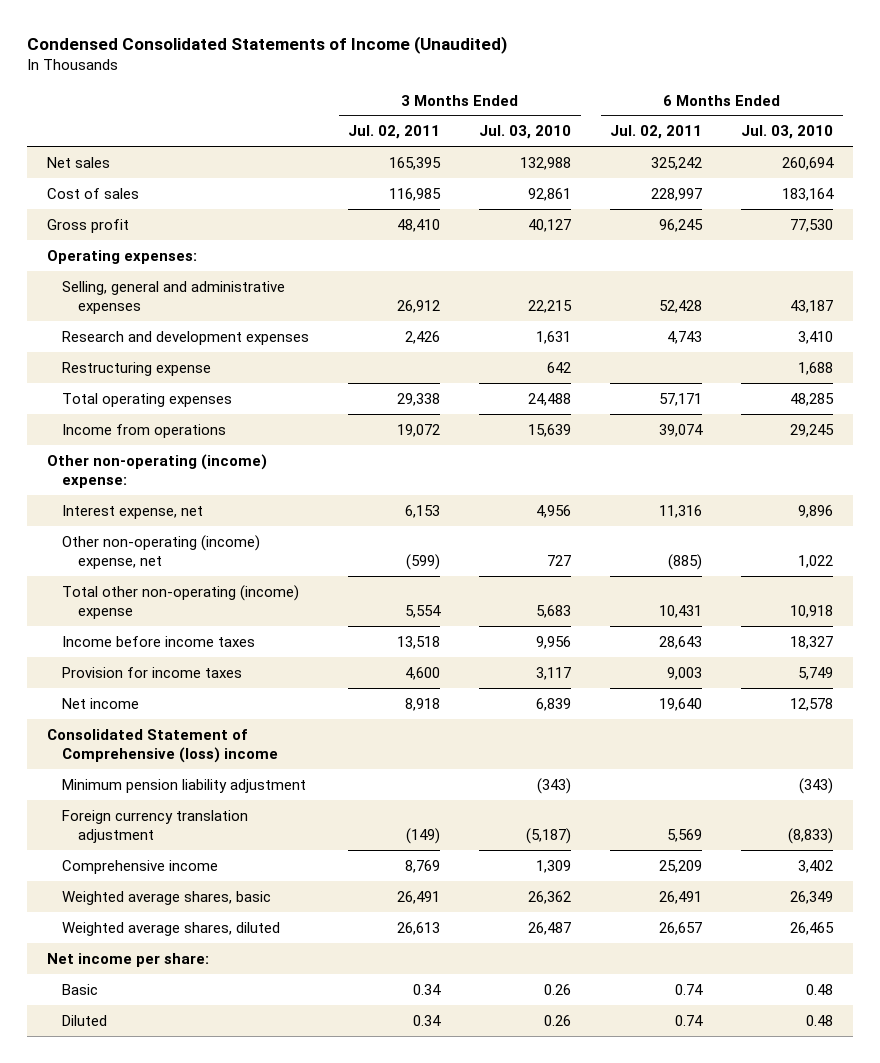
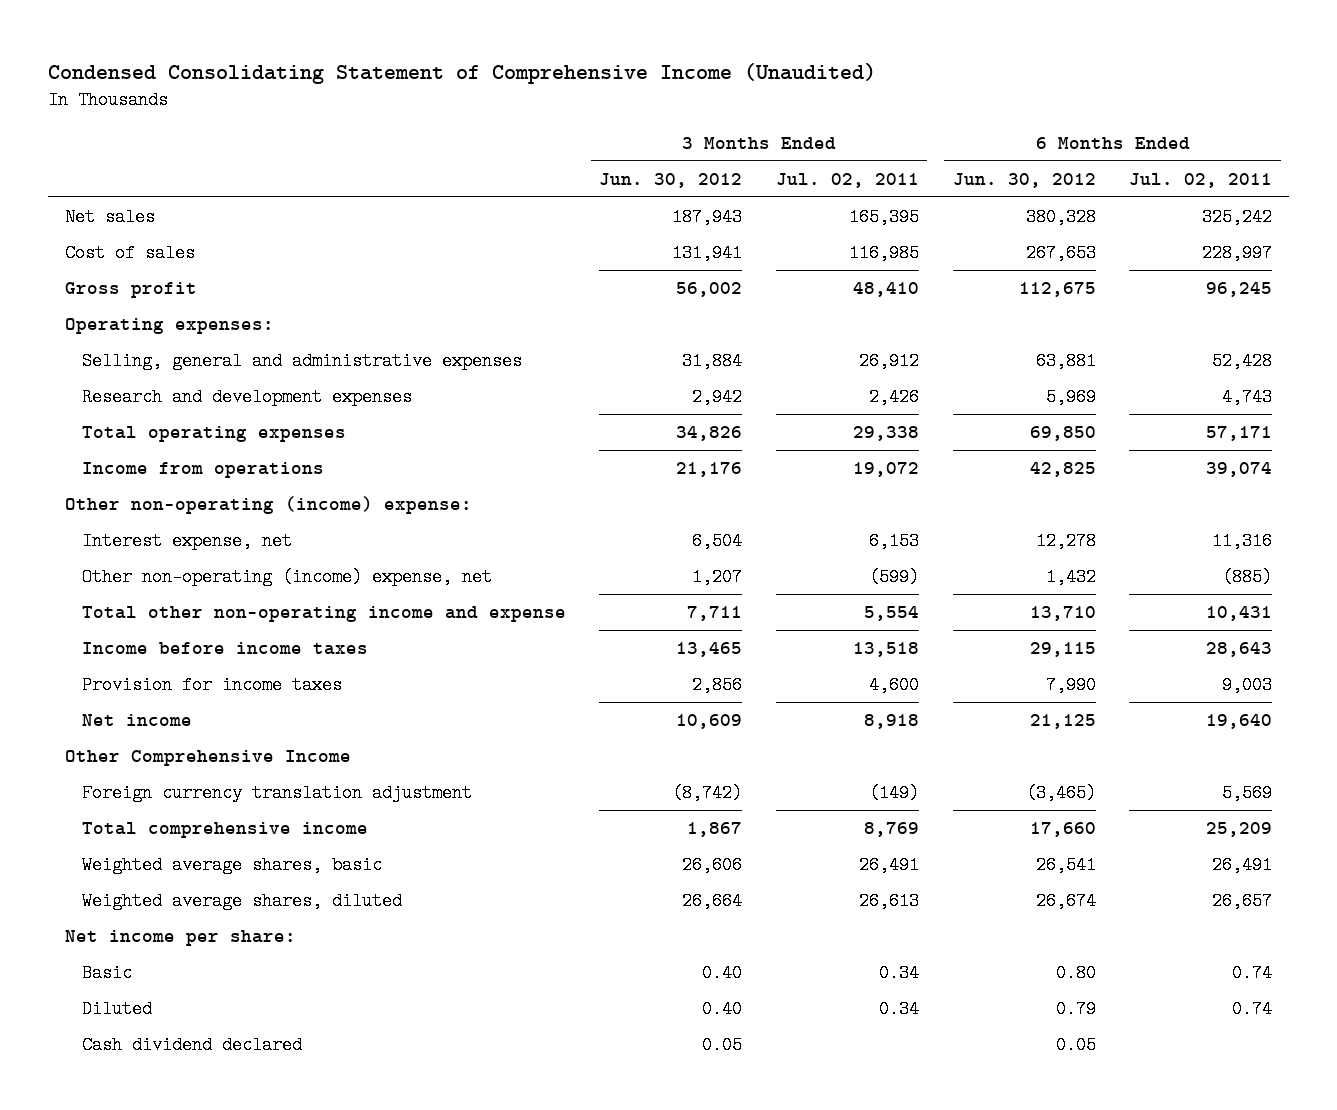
- Condensed Consolidated Statements of Income (Unaudited)
+ Condensed Consolidating Statement of Comprehensive Income (Unaudited)
- | 3 Months Ended Jul. 02, 2011 | 3 Months Ended Jul. 03, 2010 | 6 Months Ended Jul. 02, 2011 | 6 Months Ended Jul. 03, 2010
+ | 3 Months Ended Jun. 30, 2012 | 3 Months Ended Jul. 02, 2011 | 6 Months Ended Jun. 30, 2012 | 6 Months Ended Jul. 02, 2011
- Restructuring expense | | 642 | | 1,688
- Total other non-operating (income) expense | 5,554 | 5,683 | 10,431 | 10,918
+ Total other non-operating income and expense | 7,711 | 5,554 | 13,710 | 10,431
- Consolidated Statement of Comprehensive (loss) income
- Minimum pension liability adjustment | | (343) | | (343)
+ Other Comprehensive Income
- Comprehensive income | 8,769 | 1,309 | 25,209 | 3,402
+ Total comprehensive income | 1,867 | 8,769 | 17,660 | 25,209
+ Cash dividend declared | 0.05 | | 0.05 |

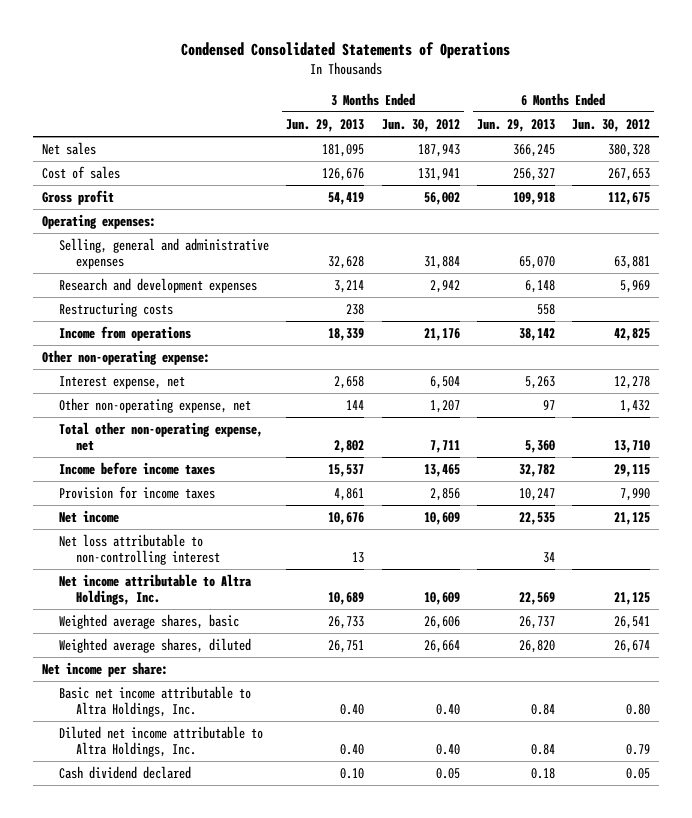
- Condensed Consolidating Statement of Comprehensive Income (Unaudited)
+ Condensed Consolidated Statements of Operations
- | 3 Months Ended Jun. 30, 2012 | 3 Months Ended Jul. 02, 2011 | 6 Months Ended Jun. 30, 2012 | 6 Months Ended Jul. 02, 2011
+ | 3 Months Ended Jun. 29, 2013 | 3 Months Ended Jun. 30, 2012 | 6 Months Ended Jun. 29, 2013 | 6 Months Ended Jun. 30, 2012
- Total operating expenses | 34,826 | 29,338 | 69,850 | 57,171
+ Restructuring costs | 238 | | 558 |
- Other non-operating (income) expense:
+ Other non-operating expense:
- Other non-operating (income) expense, net | 1,207 | (599) | 1,432 | (885)
- Total other non-operating income and expense | 7,711 | 5,554 | 13,710 | 10,431
+ Other non-operating expense, net | 144 | 1,207 | 97 | 1,432
+ Total other non-operating expense, net | 2,802 | 7,711 | 5,360 | 13,710
- Other Comprehensive Income
- Foreign currency translation adjustment | (8,742) | (149) | (3,465) | 5,569
- Total comprehensive income | 1,867 | 8,769 | 17,660 | 25,209
+ Net loss attributable to non-controlling interest | 13 | | 34 |
+ Net income attributable to Altra Holdings, Inc. | 10,689 | 10,609 | 22,569 | 21,125
- Basic | 0.40 | 0.34 | 0.80 | 0.74
- Diluted | 0.40 | 0.34 | 0.79 | 0.74
+ Basic net income attributable to Altra Holdings, Inc. | 0.40 | 0.40 | 0.84 | 0.80
+ Diluted net income attributable to Altra Holdings, Inc. | 0.40 | 0.40 | 0.84 | 0.79

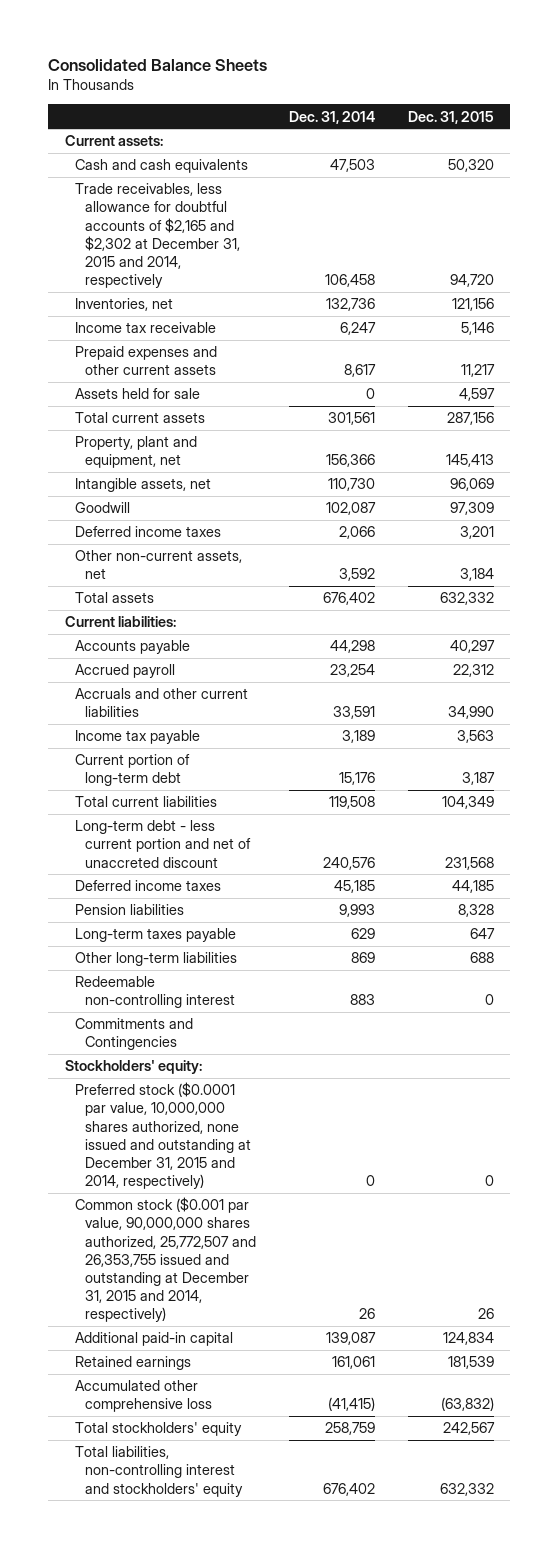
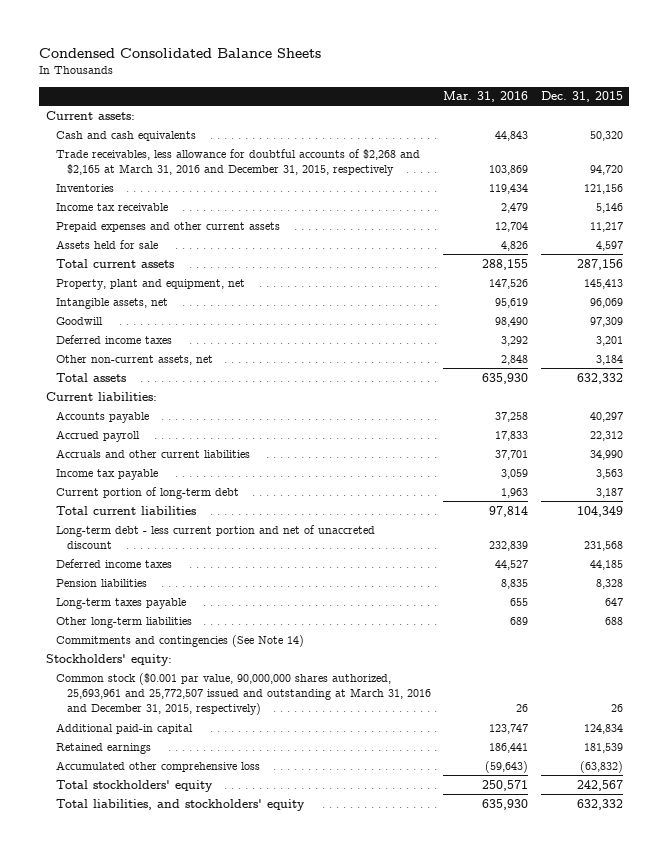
- Consolidated Balance Sheets
+ Condensed Consolidated Balance Sheets
- | Dec. 31, 2014 | Dec. 31, 2015
+ | Mar. 31, 2016 | Dec. 31, 2015
- Trade receivables, less allowance for doubtful accounts of $2,165 and $2,302 at December 31, 2015 and 2014, respectively | 106,458 | 94,720
- Inventories, net | 132,736 | 121,156
+ Trade receivables, less allowance for doubtful accounts of $2,268 and $2,165 at March 31, 2016 and December 31, 2015, respectively | 103,869 | 94,720
+ Inventories | 119,434 | 121,156
- Redeemable non-controlling interest | 883 | 0
- Commitments and Contingencies
+ Commitments and contingencies (See Note 14)
- Preferred stock ($0.0001 par value, 10,000,000 shares authorized, none issued and outstanding at December 31, 2015 and 2014, respectively) | 0 | 0
- Common stock ($0.001 par value, 90,000,000 shares authorized, 25,772,507 and 26,353,755 issued and outstanding at December 31, 2015 and 2014, respectively) | 26 | 26
+ Common stock ($0.001 par value, 90,000,000 shares authorized, 25,693,961 and 25,772,507 issued and outstanding at March 31, 2016 and December 31, 2015, respectively) | 26 | 26
- Total liabilities, non-controlling interest and stockholders' equity | 676,402 | 632,332
+ Total liabilities, and stockholders' equity | 635,930 | 632,332

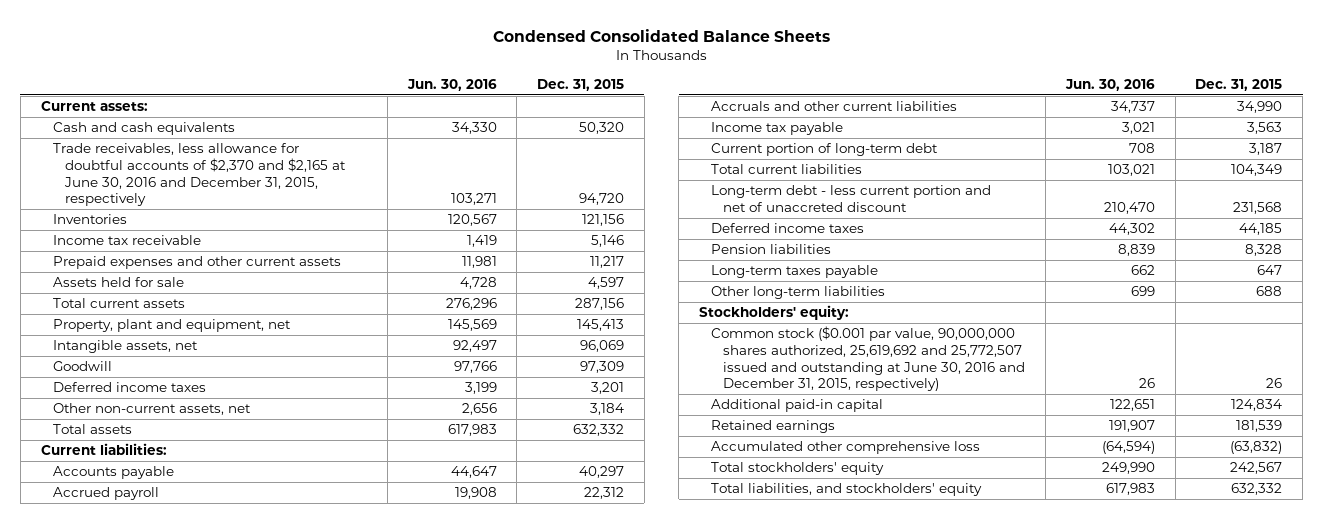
- | Mar. 31, 2016 | Dec. 31, 2015
+ | Jun. 30, 2016 | Dec. 31, 2015
- Trade receivables, less allowance for doubtful accounts of $2,268 and $2,165 at March 31, 2016 and December 31, 2015, respectively | 103,869 | 94,720
+ Trade receivables, less allowance for doubtful accounts of $2,370 and $2,165 at June 30, 2016 and December 31, 2015, respectively | 103,271 | 94,720
- Commitments and contingencies (See Note 14)
- Common stock ($0.001 par value, 90,000,000 shares authorized, 25,693,961 and 25,772,507 issued and outstanding at March 31, 2016 and December 31, 2015, respectively) | 26 | 26
+ Common stock ($0.001 par value, 90,000,000 shares authorized, 25,619,692 and 25,772,507 issued and outstanding at June 30, 2016 and December 31, 2015, respectively) | 26 | 26

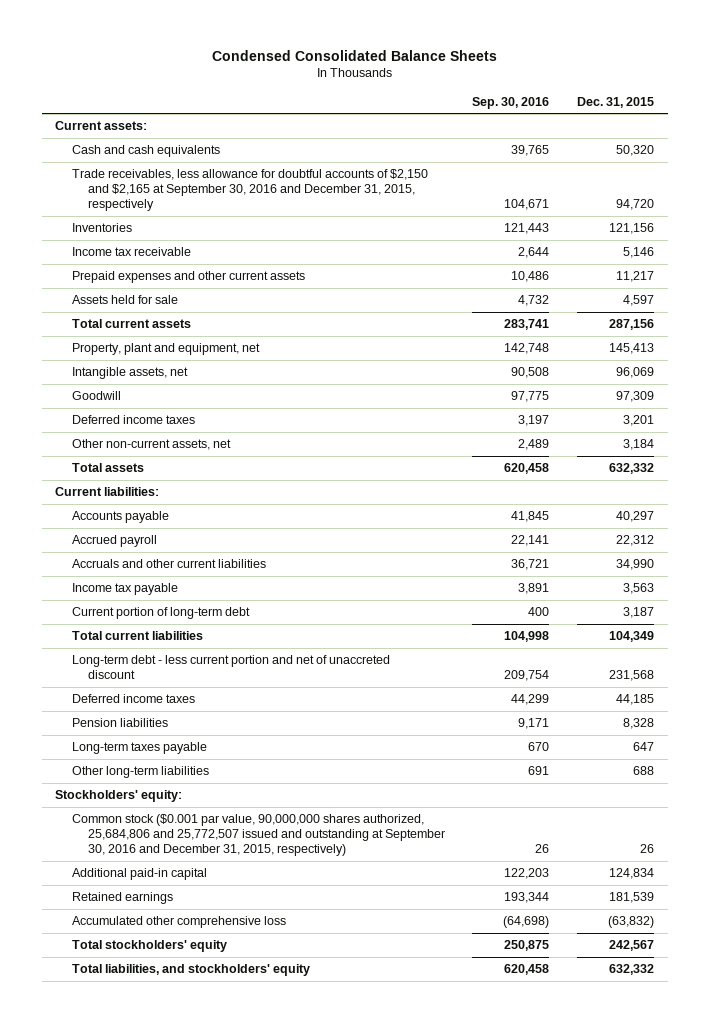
- | Jun. 30, 2016 | Dec. 31, 2015
+ | Sep. 30, 2016 | Dec. 31, 2015
- Trade receivables, less allowance for doubtful accounts of $2,370 and $2,165 at June 30, 2016 and December 31, 2015, respectively | 103,271 | 94,720
+ Trade receivables, less allowance for doubtful accounts of $2,150 and $2,165 at September 30, 2016 and December 31, 2015, respectively | 104,671 | 94,720
- Common stock ($0.001 par value, 90,000,000 shares authorized, 25,619,692 and 25,772,507 issued and outstanding at June 30, 2016 and December 31, 2015, respectively) | 26 | 26
+ Common stock ($0.001 par value, 90,000,000 shares authorized, 25,684,806 and 25,772,507 issued and outstanding at September 30, 2016 and December 31, 2015, respectively) | 26 | 26

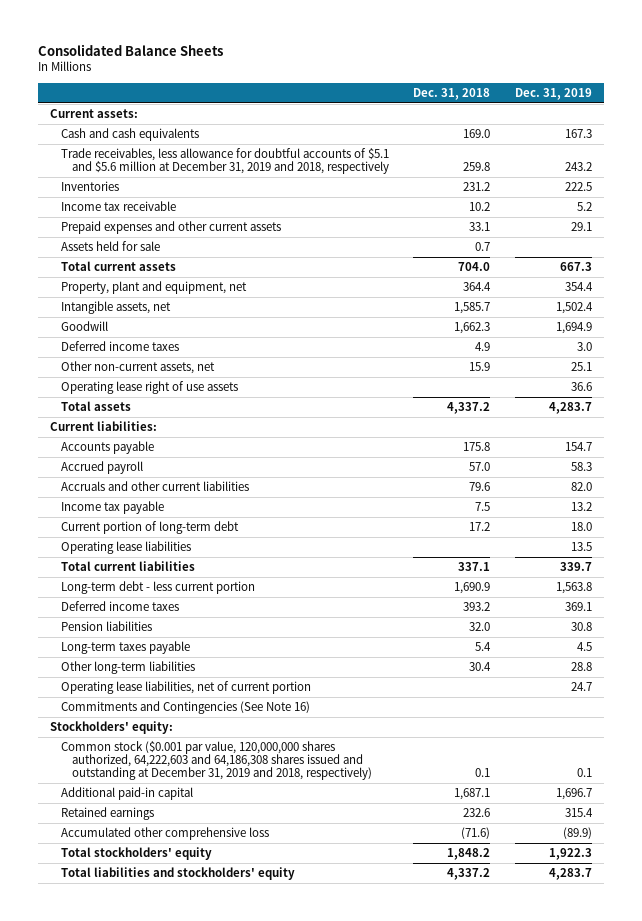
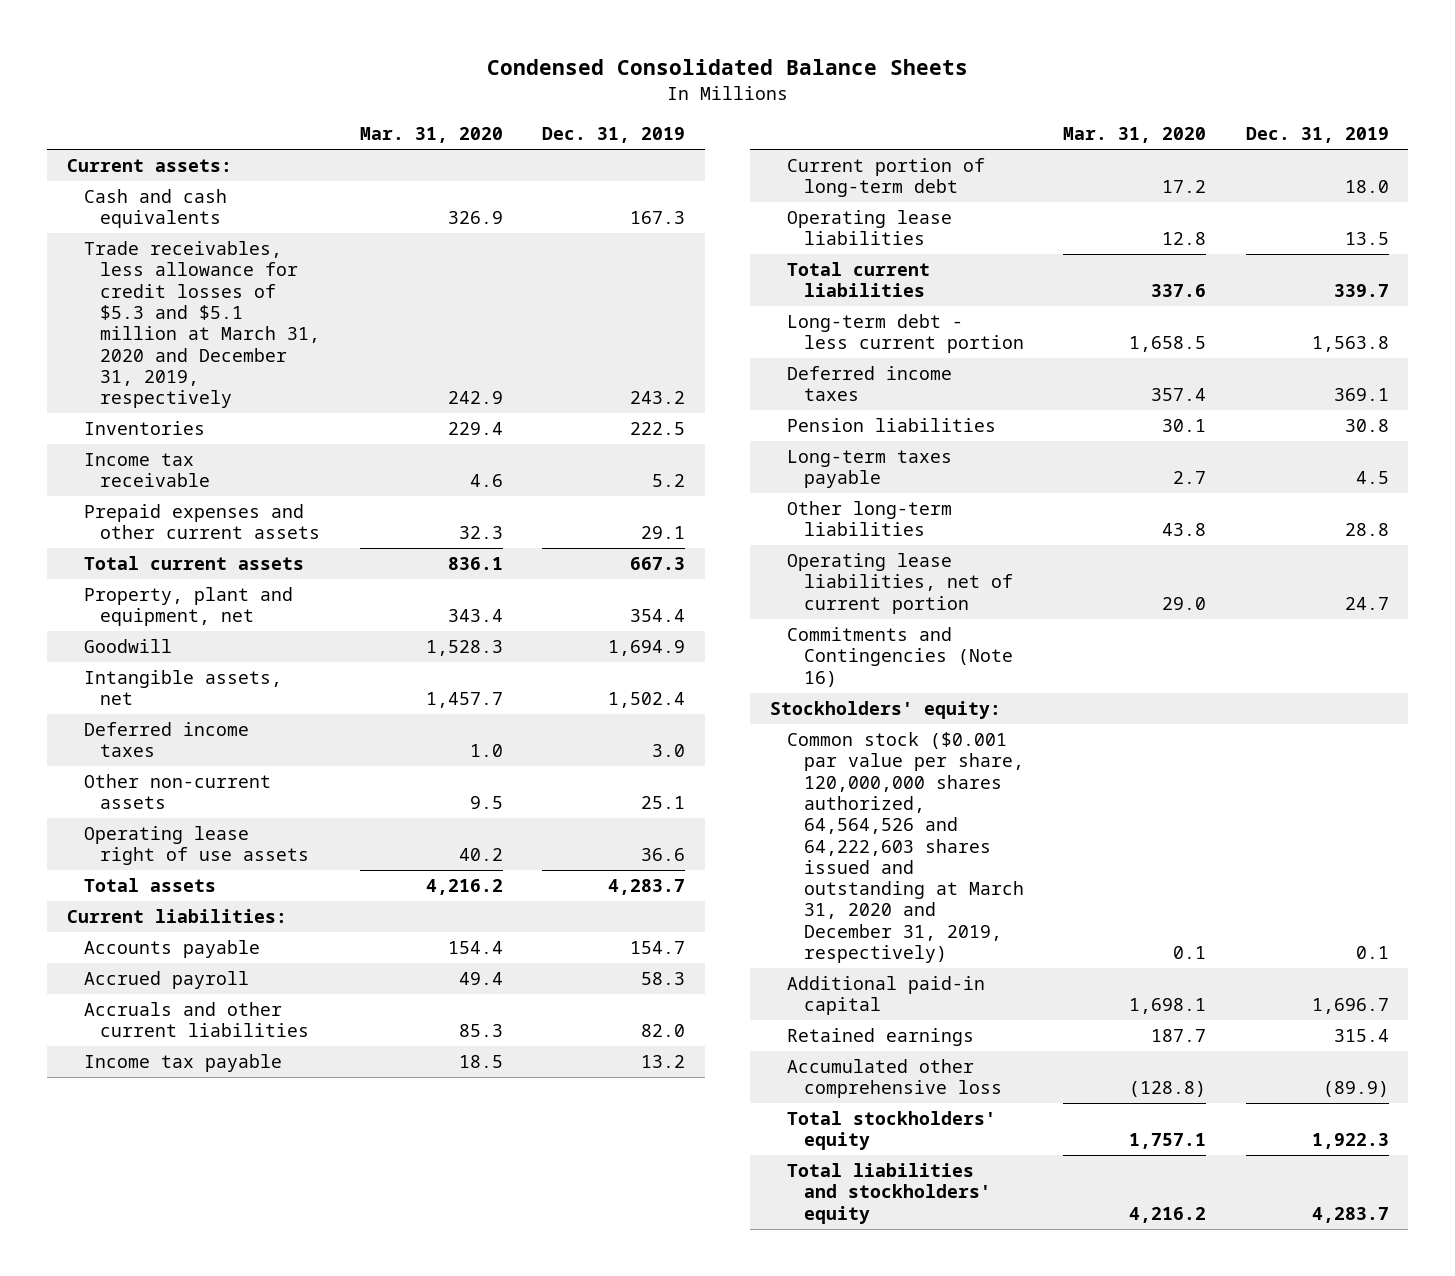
- Consolidated Balance Sheets
+ Condensed Consolidated Balance Sheets
- | Dec. 31, 2018 | Dec. 31, 2019
+ | Mar. 31, 2020 | Dec. 31, 2019
- Trade receivables, less allowance for doubtful accounts of $5.1 and $5.6 million at December 31, 2019 and 2018, respectively | 259.8 | 243.2
+ Trade receivables, less allowance for credit losses of $5.3 and $5.1 million at March 31, 2020 and December 31, 2019, respectively | 242.9 | 243.2
- Assets held for sale | 0.7 |
moved down: Intangible assets, net | 1,457.7 | 1,502.4
- Other non-current assets, net | 15.9 | 25.1
+ Other non-current assets | 9.5 | 25.1
- Commitments and Contingencies (See Note 16)
+ Commitments and Contingencies (Note 16)
- Common stock ($0.001 par value, 120,000,000 shares authorized, 64,222,603 and 64,186,308 shares issued and outstanding at December 31, 2019 and 2018, respectively) | 0.1 | 0.1
+ Common stock ($0.001 par value per share, 120,000,000 shares authorized, 64,564,526 and 64,222,603 shares issued and outstanding at March 31, 2020 and December 31, 2019, respectively) | 0.1 | 0.1

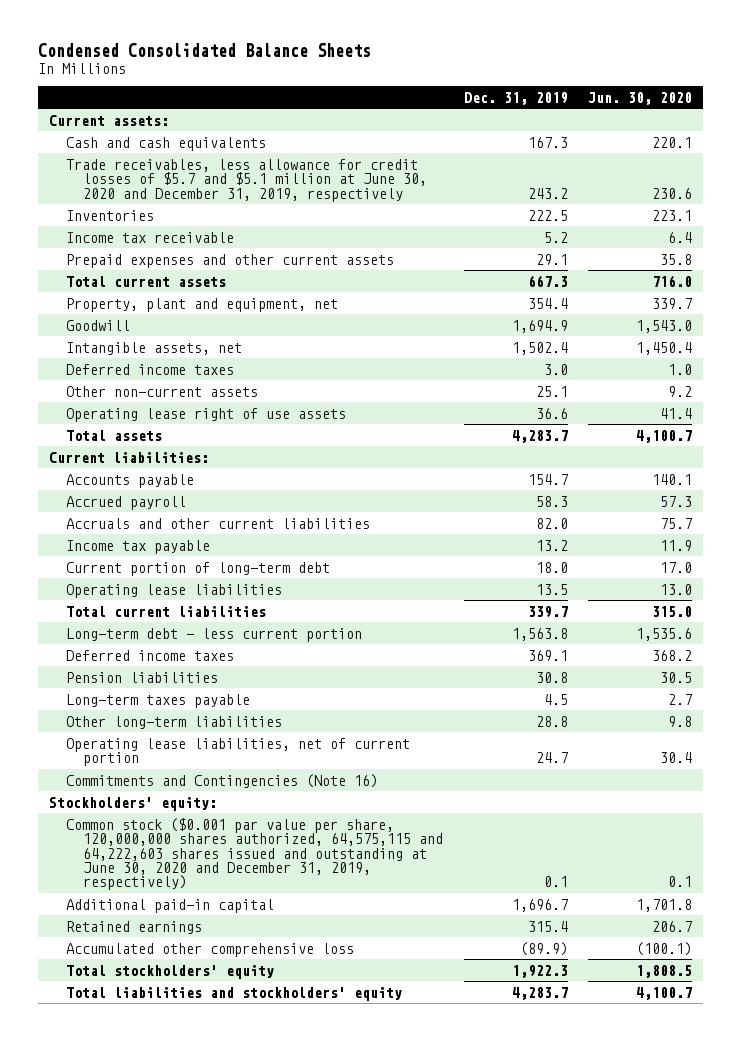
- | Mar. 31, 2020 | Dec. 31, 2019
+ | Dec. 31, 2019 | Jun. 30, 2020
- Trade receivables, less allowance for credit losses of $5.3 and $5.1 million at March 31, 2020 and December 31, 2019, respectively | 242.9 | 243.2
+ Trade receivables, less allowance for credit losses of $5.7 and $5.1 million at June 30, 2020 and December 31, 2019, respectively | 243.2 | 230.6
- Common stock ($0.001 par value per share, 120,000,000 shares authorized, 64,564,526 and 64,222,603 shares issued and outstanding at March 31, 2020 and December 31, 2019, respectively) | 0.1 | 0.1
+ Common stock ($0.001 par value per share, 120,000,000 shares authorized, 64,575,115 and 64,222,603 shares issued and outstanding at June 30, 2020 and December 31, 2019, respectively) | 0.1 | 0.1

